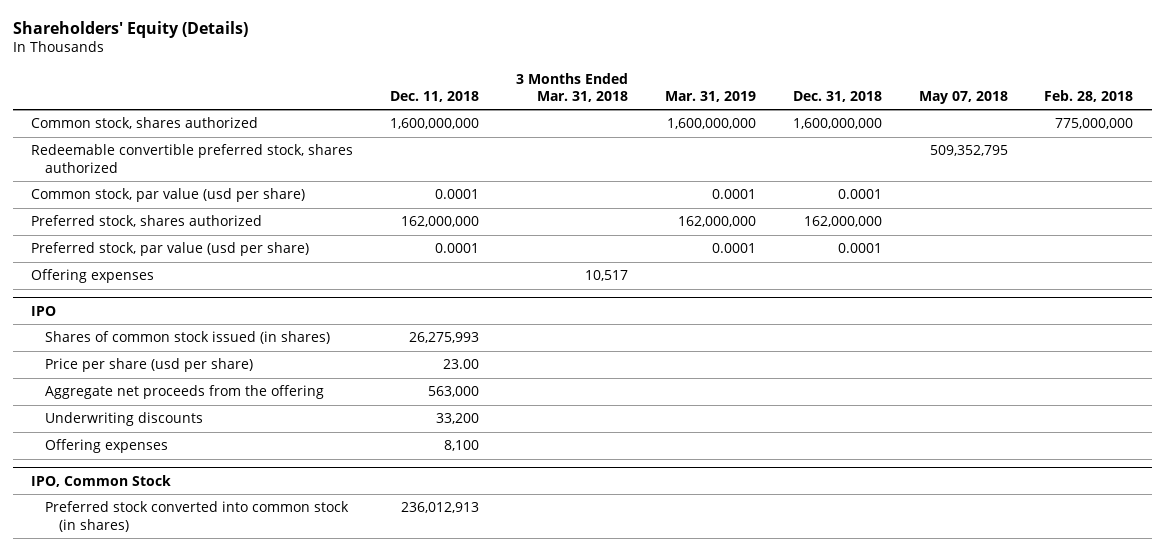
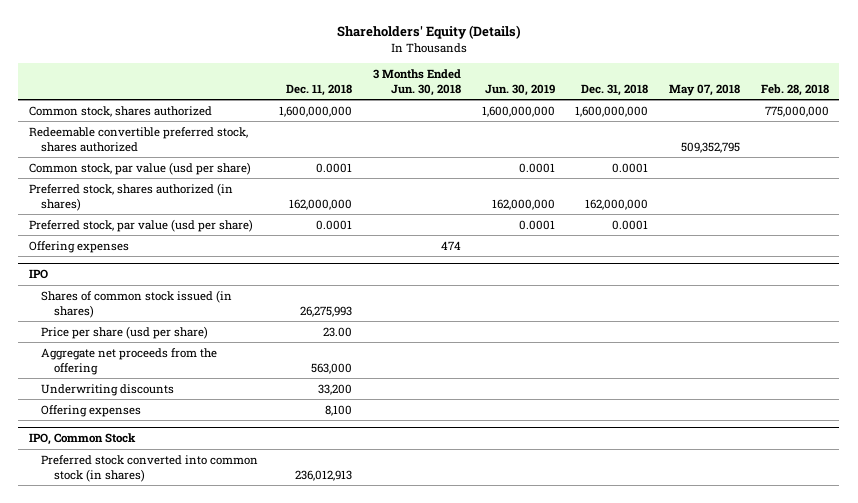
- | Dec. 11, 2018 | 3 Months Ended Mar. 31, 2018 | Mar. 31, 2019 | Dec. 31, 2018 | May 07, 2018 | Feb. 28, 2018
+ | Dec. 11, 2018 | 3 Months Ended Jun. 30, 2018 | Jun. 30, 2019 | Dec. 31, 2018 | May 07, 2018 | Feb. 28, 2018
- Preferred stock, shares authorized | 162,000,000 | | 162,000,000 | 162,000,000 | |
+ Preferred stock, shares authorized (in shares) | 162,000,000 | | 162,000,000 | 162,000,000 | |

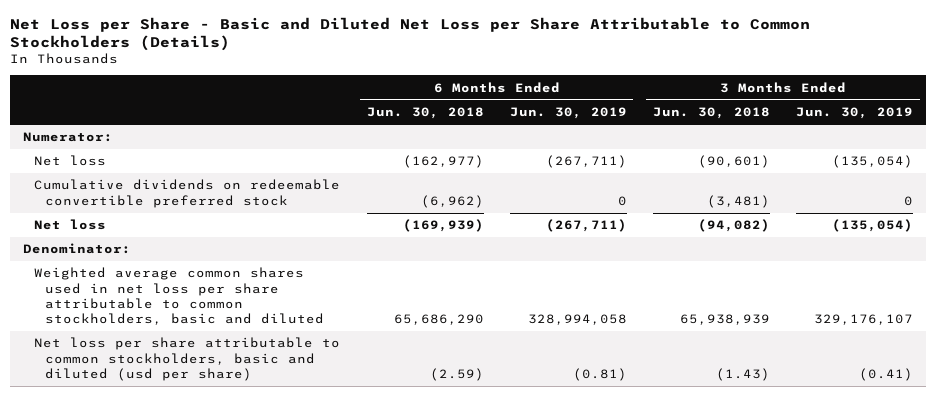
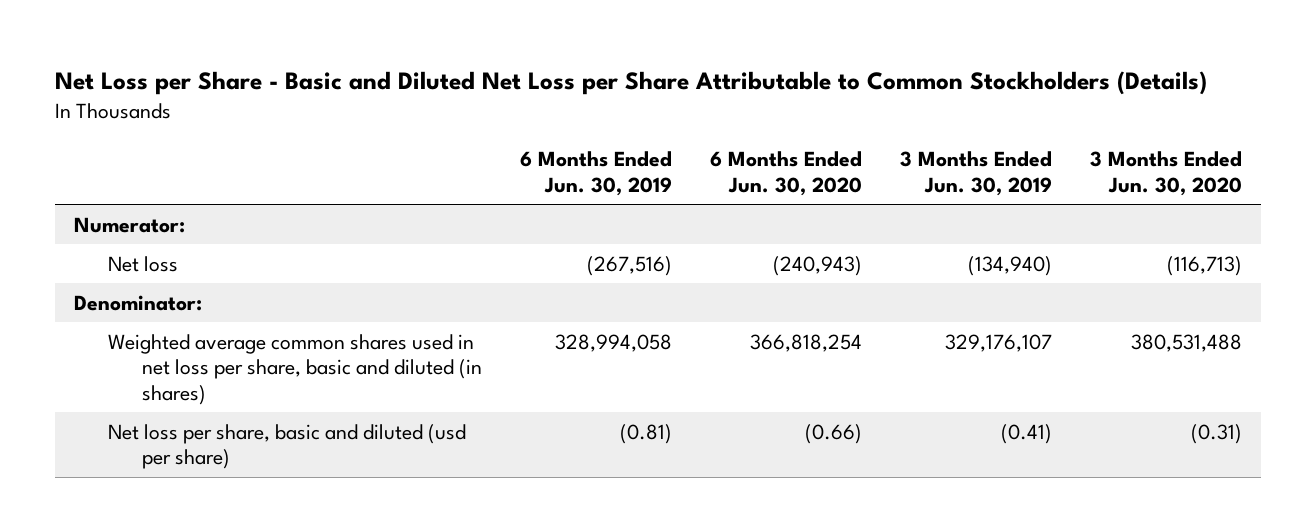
- | 6 Months Ended Jun. 30, 2018 | 6 Months Ended Jun. 30, 2019 | 3 Months Ended Jun. 30, 2018 | 3 Months Ended Jun. 30, 2019
+ | 6 Months Ended Jun. 30, 2019 | 6 Months Ended Jun. 30, 2020 | 3 Months Ended Jun. 30, 2019 | 3 Months Ended Jun. 30, 2020
- Net loss | (162,977) | (267,711) | (90,601) | (135,054)
- Cumulative dividends on redeemable convertible preferred stock | (6,962) | 0 | (3,481) | 0
- Net loss | (169,939) | (267,711) | (94,082) | (135,054)
+ Net loss | (267,516) | (240,943) | (134,940) | (116,713)
- Weighted average common shares used in net loss per share attributable to common stockholders, basic and diluted | 65,686,290 | 328,994,058 | 65,938,939 | 329,176,107
- Net loss per share attributable to common stockholders, basic and diluted (usd per share) | (2.59) | (0.81) | (1.43) | (0.41)
+ Weighted average common shares used in net loss per share, basic and diluted (in shares) | 328,994,058 | 366,818,254 | 329,176,107 | 380,531,488
+ Net loss per share, basic and diluted (usd per share) | (0.81) | (0.66) | (0.41) | (0.31)

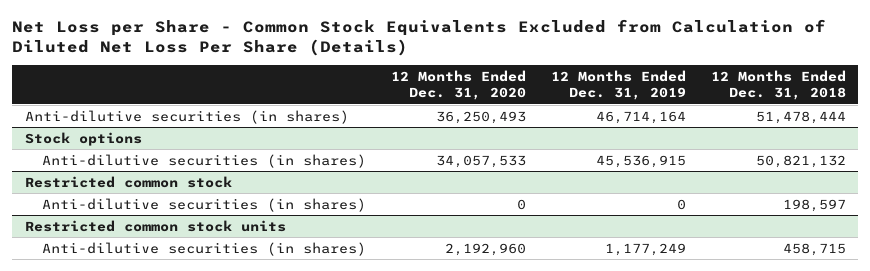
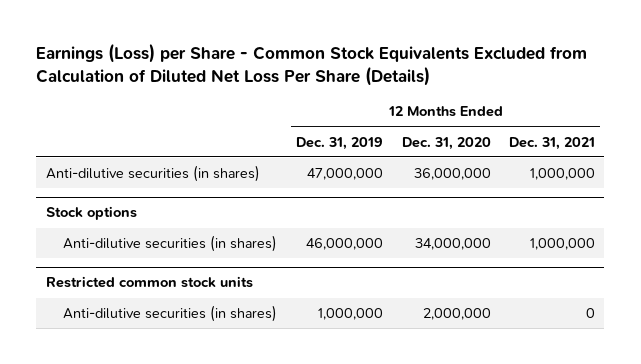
- Net Loss per Share - Common Stock Equivalents Excluded from Calculation of Diluted Net Loss Per Share (Details)
+ Earnings (Loss) per Share - Common Stock Equivalents Excluded from Calculation of Diluted Net Loss Per Share (Details)
- | 12 Months Ended Dec. 31, 2020 | 12 Months Ended Dec. 31, 2019 | 12 Months Ended Dec. 31, 2018
+ | 12 Months Ended Dec. 31, 2019 | 12 Months Ended Dec. 31, 2020 | 12 Months Ended Dec. 31, 2021
- Anti-dilutive securities (in shares) | 36,250,493 | 46,714,164 | 51,478,444
+ Anti-dilutive securities (in shares) | 47,000,000 | 36,000,000 | 1,000,000
@ Stock options
- Anti-dilutive securities (in shares) | 34,057,533 | 45,536,915 | 50,821,132
- Restricted common stock
- Anti-dilutive securities (in shares) | 0 | 0 | 198,597
@ Stock options
+ Anti-dilutive securities (in shares) | 46,000,000 | 34,000,000 | 1,000,000
@ Restricted common stock units
- Anti-dilutive securities (in shares) | 2,192,960 | 1,177,249 | 458,715
+ Anti-dilutive securities (in shares) | 1,000,000 | 2,000,000 | 0

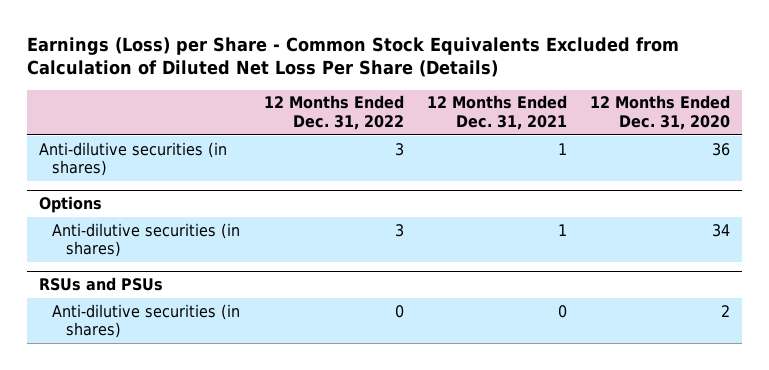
- | 12 Months Ended Dec. 31, 2019 | 12 Months Ended Dec. 31, 2020 | 12 Months Ended Dec. 31, 2021
+ | 12 Months Ended Dec. 31, 2022 | 12 Months Ended Dec. 31, 2021 | 12 Months Ended Dec. 31, 2020
- Anti-dilutive securities (in shares) | 47,000,000 | 36,000,000 | 1,000,000
- Stock options
- Anti-dilutive securities (in shares) | 46,000,000 | 34,000,000 | 1,000,000
- Restricted common stock units
- Anti-dilutive securities (in shares) | 1,000,000 | 2,000,000 | 0
+ Anti-dilutive securities (in shares) | 3 | 1 | 36
+ Options
+ Anti-dilutive securities (in shares) | 3 | 1 | 34
+ RSUs and PSUs
+ Anti-dilutive securities (in shares) | 0 | 0 | 2

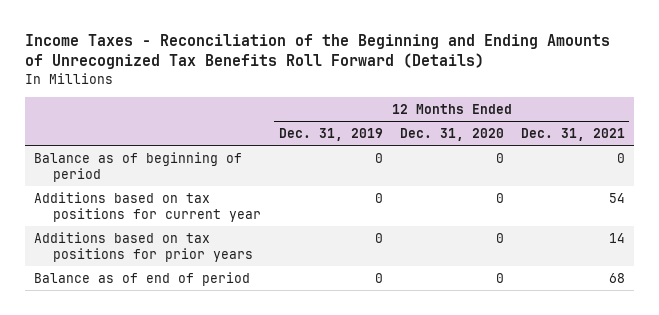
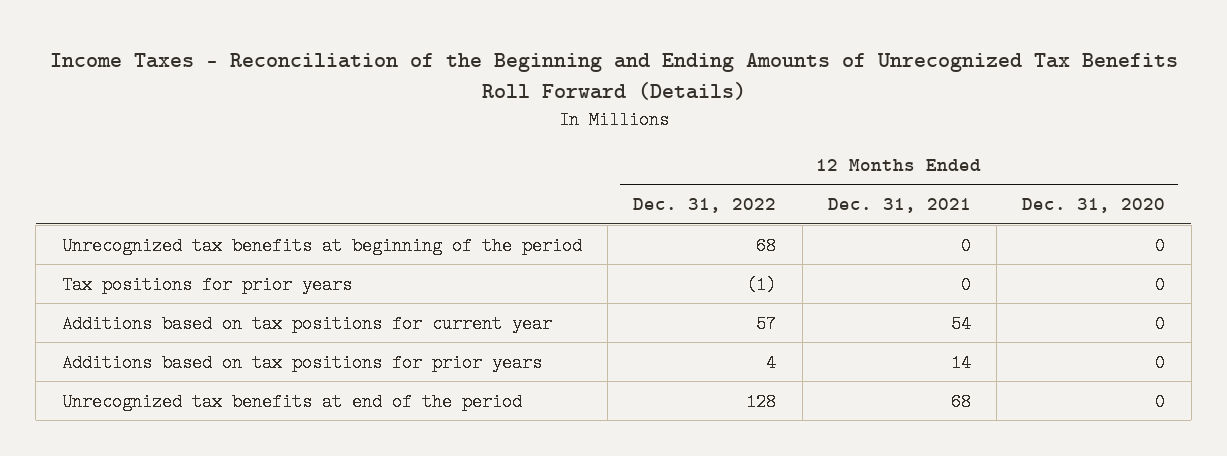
- | 12 Months Ended Dec. 31, 2019 | 12 Months Ended Dec. 31, 2020 | 12 Months Ended Dec. 31, 2021
+ | 12 Months Ended Dec. 31, 2022 | 12 Months Ended Dec. 31, 2021 | 12 Months Ended Dec. 31, 2020
- Balance as of beginning of period | 0 | 0 | 0
+ Unrecognized tax benefits at beginning of the period | 68 | 0 | 0
+ Tax positions for prior years | (1) | 0 | 0
- Balance as of end of period | 0 | 0 | 68
+ Unrecognized tax benefits at end of the period | 128 | 68 | 0

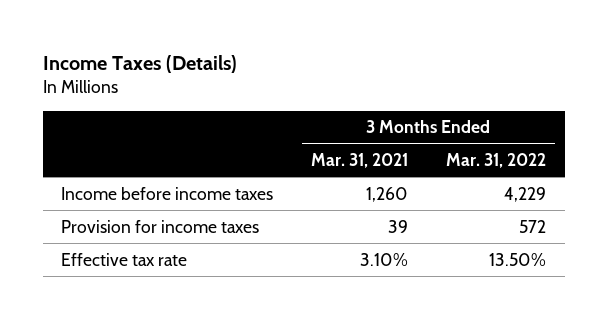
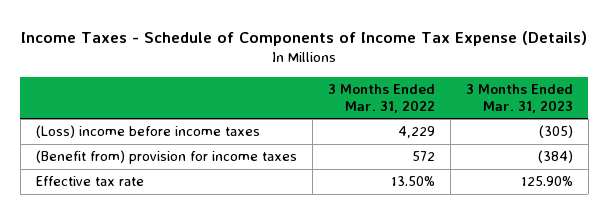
- Income Taxes (Details)
+ Income Taxes - Schedule of Components of Income Tax Expense (Details)
- | 3 Months Ended Mar. 31, 2021 | 3 Months Ended Mar. 31, 2022
+ | 3 Months Ended Mar. 31, 2022 | 3 Months Ended Mar. 31, 2023
- Income before income taxes | 1,260 | 4,229
- Provision for income taxes | 39 | 572
+ (Loss) income before income taxes | 4,229 | (305)
+ (Benefit from) provision for income taxes | 572 | (384)

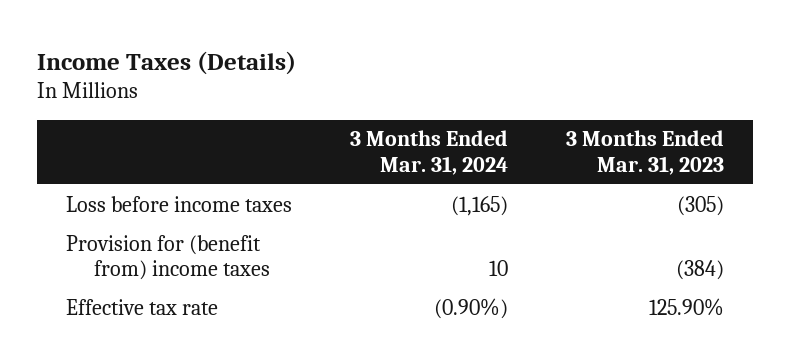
- Income Taxes - Schedule of Components of Income Tax Expense (Details)
+ Income Taxes (Details)
- | 3 Months Ended Mar. 31, 2022 | 3 Months Ended Mar. 31, 2023
+ | 3 Months Ended Mar. 31, 2024 | 3 Months Ended Mar. 31, 2023
- (Loss) income before income taxes | 4,229 | (305)
- (Benefit from) provision for income taxes | 572 | (384)
+ Loss before income taxes | (1,165) | (305)
+ Provision for (benefit from) income taxes | 10 | (384)

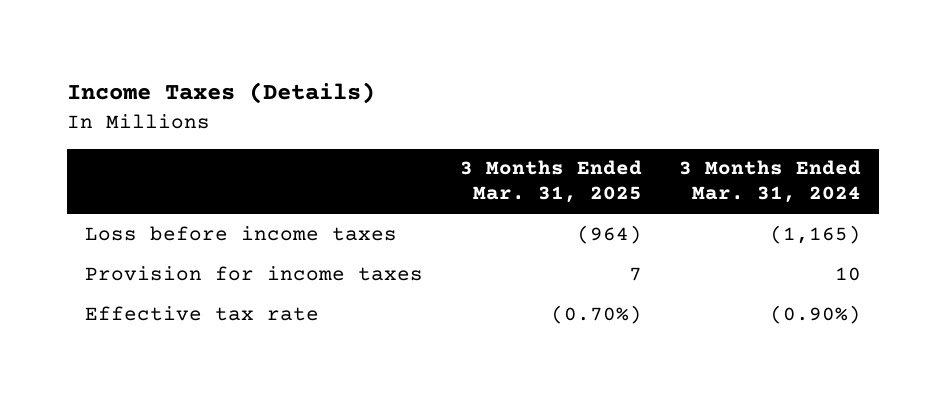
- | 3 Months Ended Mar. 31, 2024 | 3 Months Ended Mar. 31, 2023
+ | 3 Months Ended Mar. 31, 2025 | 3 Months Ended Mar. 31, 2024
- Provision for (benefit from) income taxes | 10 | (384)
+ Provision for income taxes | 7 | 10

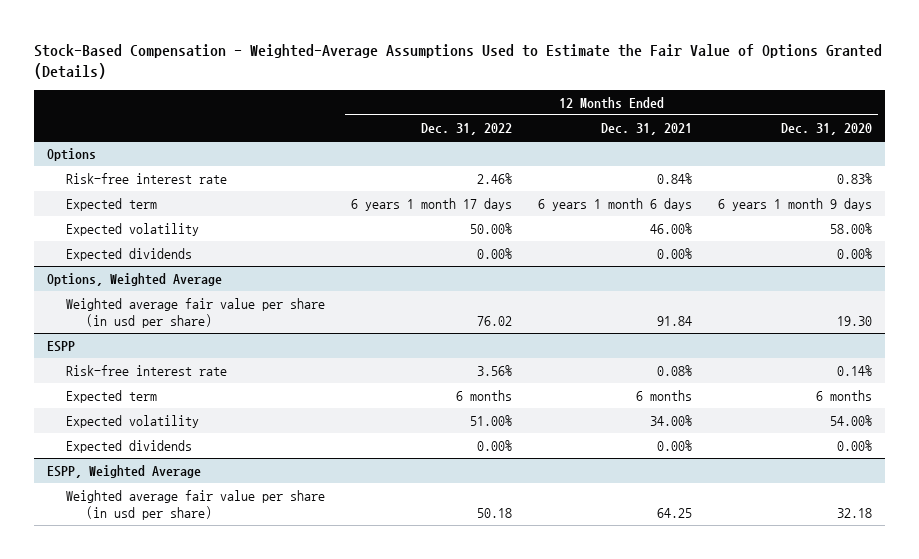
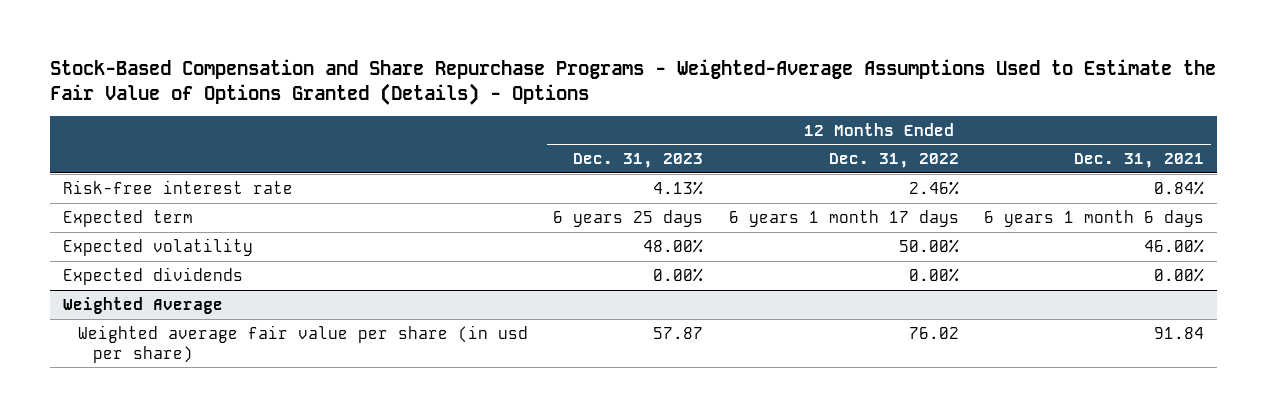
- Stock-Based Compensation - Weighted-Average Assumptions Used to Estimate the Fair Value of Options Granted (Details)
+ Stock-Based Compensation and Share Repurchase Programs - Weighted-Average Assumptions Used to Estimate the Fair Value of Options Granted (Details) - Options
- | 12 Months Ended Dec. 31, 2022 | 12 Months Ended Dec. 31, 2021 | 12 Months Ended Dec. 31, 2020
+ | 12 Months Ended Dec. 31, 2023 | 12 Months Ended Dec. 31, 2022 | 12 Months Ended Dec. 31, 2021
- Options
- Options, Weighted Average
+ Weighted Average
- ESPP
- Risk-free interest rate | 3.56% | 0.08% | 0.14%
- Expected term | 6 months | 6 months | 6 months
- Expected volatility | 51.00% | 34.00% | 54.00%
- Expected dividends | 0.00% | 0.00% | 0.00%
- ESPP, Weighted Average
- Weighted average fair value per share (in usd per share) | 50.18 | 64.25 | 32.18

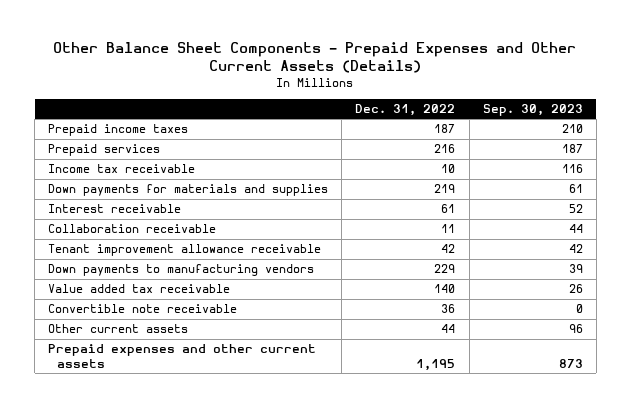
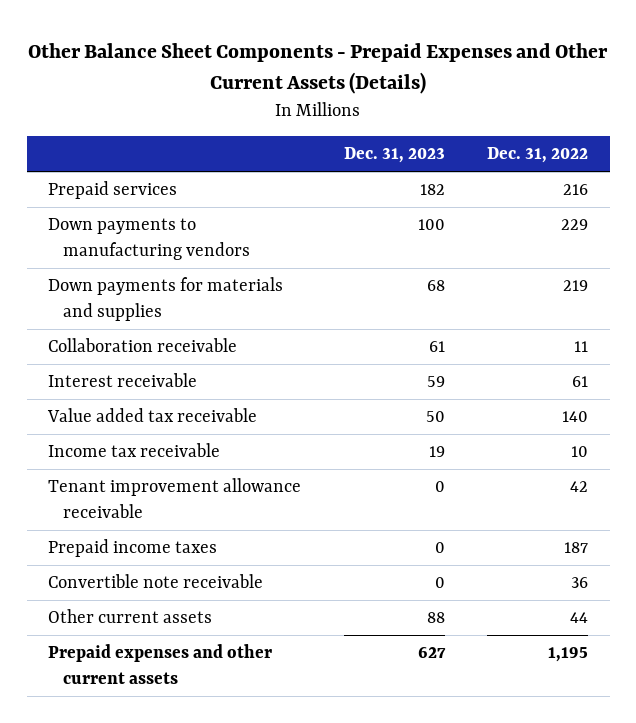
- | Dec. 31, 2022 | Sep. 30, 2023
+ | Dec. 31, 2023 | Dec. 31, 2022
moved up: Down payments to manufacturing vendors | 100 | 229
moved down: Interest receivable | 59 | 61
moved down: Income tax receivable | 19 | 10
moved down: Tenant improvement allowance receivable | 0 | 42
moved down: Prepaid income taxes | 0 | 187

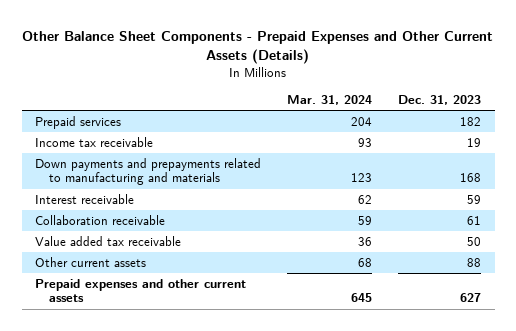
- | Dec. 31, 2023 | Dec. 31, 2022
+ | Mar. 31, 2024 | Dec. 31, 2023
- Down payments to manufacturing vendors | 100 | 229
- Down payments for materials and supplies | 68 | 219
moved up: Income tax receivable | 93 | 19
+ Down payments and prepayments related to manufacturing and materials | 123 | 168
moved down: Collaboration receivable | 59 | 61
- Tenant improvement allowance receivable | 0 | 42
- Prepaid income taxes | 0 | 187
- Convertible note receivable | 0 | 36

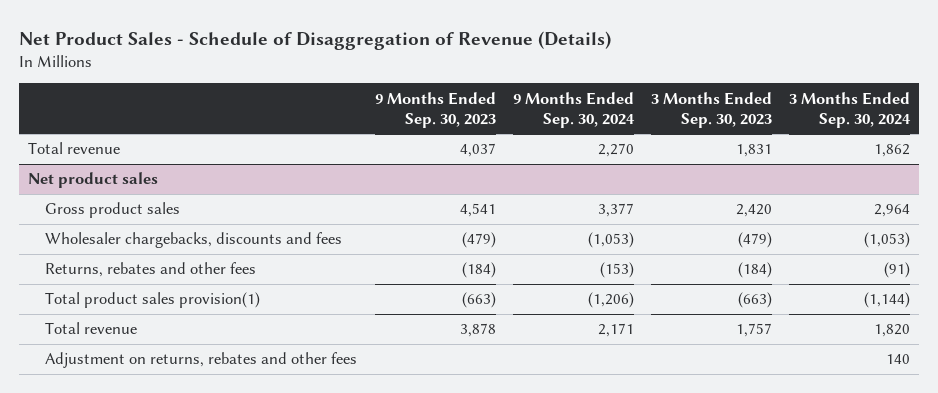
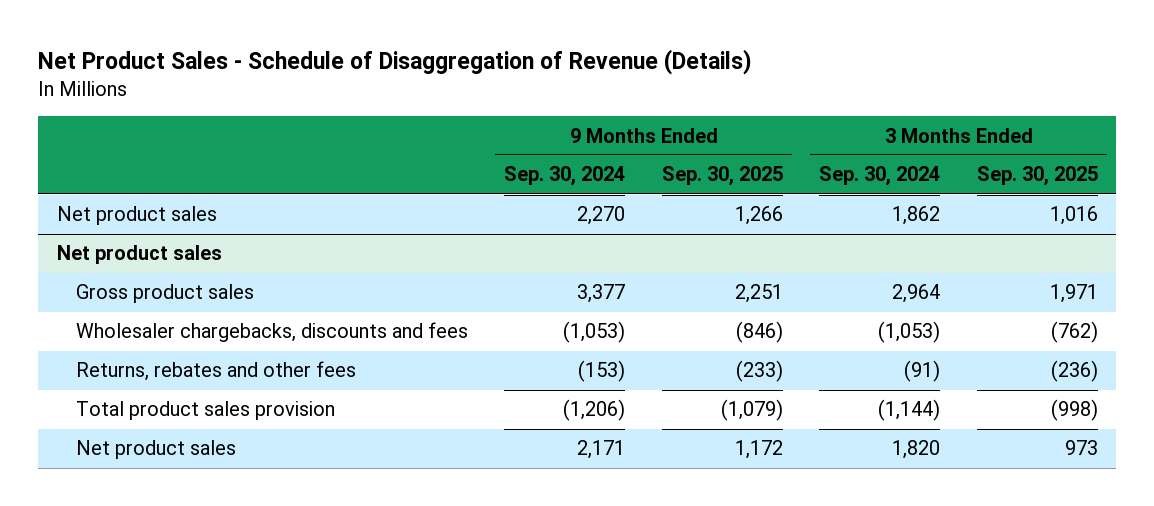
- | 9 Months Ended Sep. 30, 2023 | 9 Months Ended Sep. 30, 2024 | 3 Months Ended Sep. 30, 2023 | 3 Months Ended Sep. 30, 2024
+ | 9 Months Ended Sep. 30, 2024 | 9 Months Ended Sep. 30, 2025 | 3 Months Ended Sep. 30, 2024 | 3 Months Ended Sep. 30, 2025
- Total revenue | 4,037 | 2,270 | 1,831 | 1,862
+ Net product sales | 2,270 | 1,266 | 1,862 | 1,016
@ Net product sales
- Total product sales provision(1) | (663) | (1,206) | (663) | (1,144)
- Total revenue | 3,878 | 2,171 | 1,757 | 1,820
- Adjustment on returns, rebates and other fees | | | | 140
+ Total product sales provision | (1,206) | (1,079) | (1,144) | (998)
+ Net product sales | 2,171 | 1,172 | 1,820 | 973

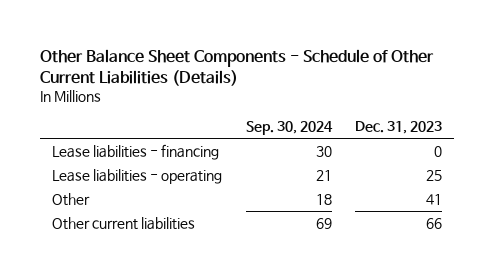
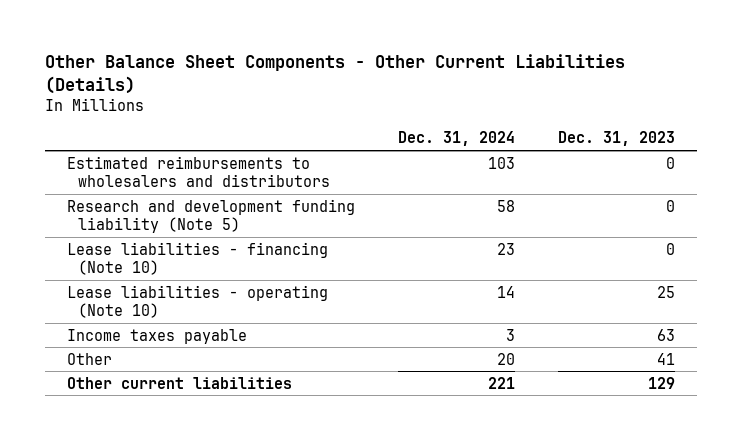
- Other Balance Sheet Components - Schedule of Other Current Liabilities (Details)
+ Other Balance Sheet Components - Other Current Liabilities (Details)
- | Sep. 30, 2024 | Dec. 31, 2023
+ | Dec. 31, 2024 | Dec. 31, 2023
- Lease liabilities - financing | 30 | 0
- Lease liabilities - operating | 21 | 25
+ Estimated reimbursements to wholesalers and distributors | 103 | 0
+ Research and development funding liability (Note 5) | 58 | 0
+ Lease liabilities - financing (Note 10) | 23 | 0
+ Lease liabilities - operating (Note 10) | 14 | 25
+ Income taxes payable | 3 | 63
- Other current liabilities | 69 | 66
+ Other current liabilities | 221 | 129

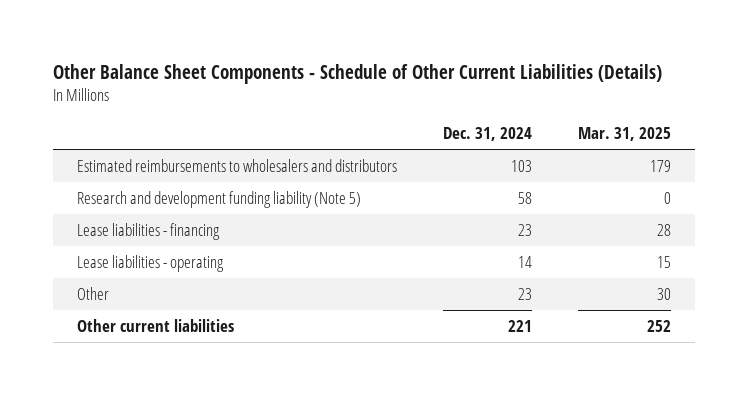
- Other Balance Sheet Components - Other Current Liabilities (Details)
+ Other Balance Sheet Components - Schedule of Other Current Liabilities (Details)
- | Dec. 31, 2024 | Dec. 31, 2023
+ | Dec. 31, 2024 | Mar. 31, 2025
- Lease liabilities - financing (Note 10) | 23 | 0
- Lease liabilities - operating (Note 10) | 14 | 25
- Income taxes payable | 3 | 63
- Other | 20 | 41
+ Lease liabilities - financing | 23 | 28
+ Lease liabilities - operating | 14 | 15
+ Other | 23 | 30

